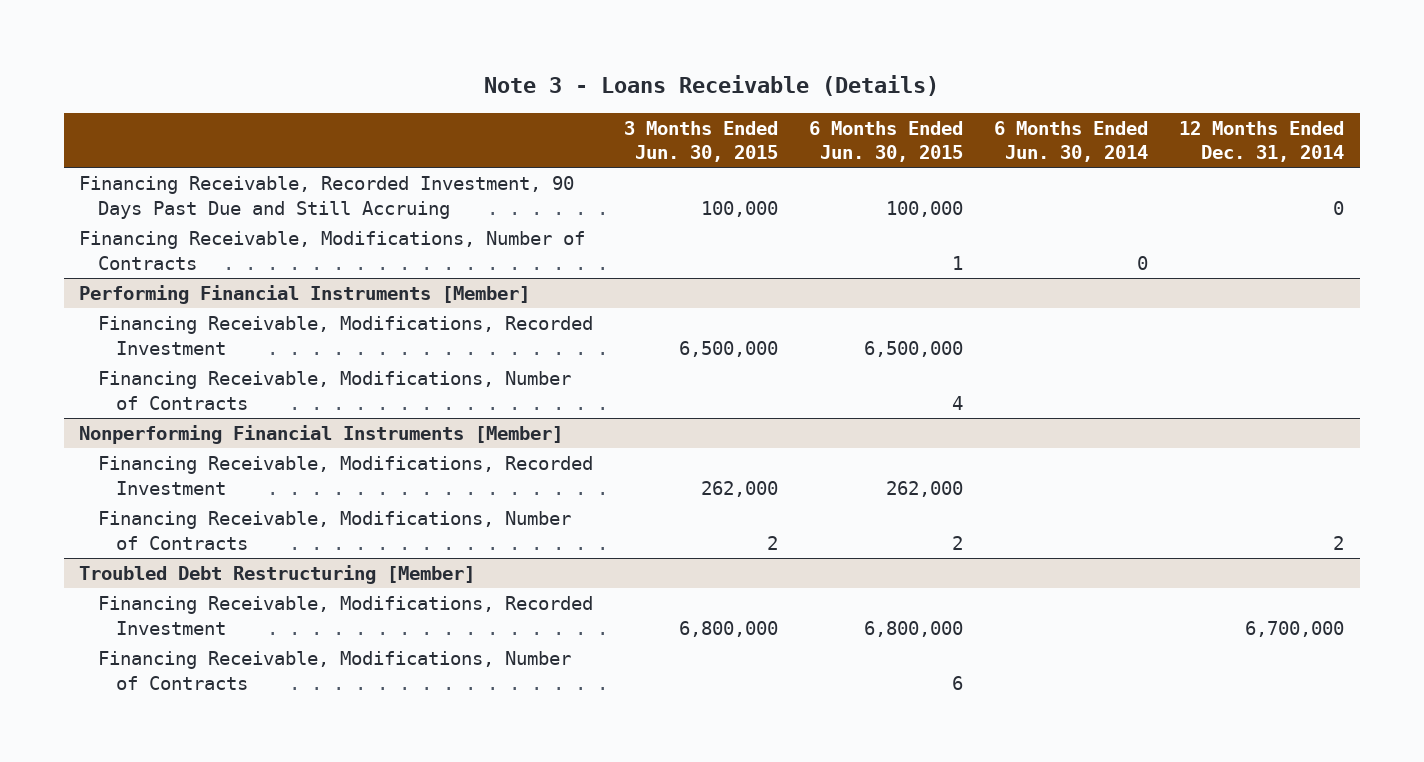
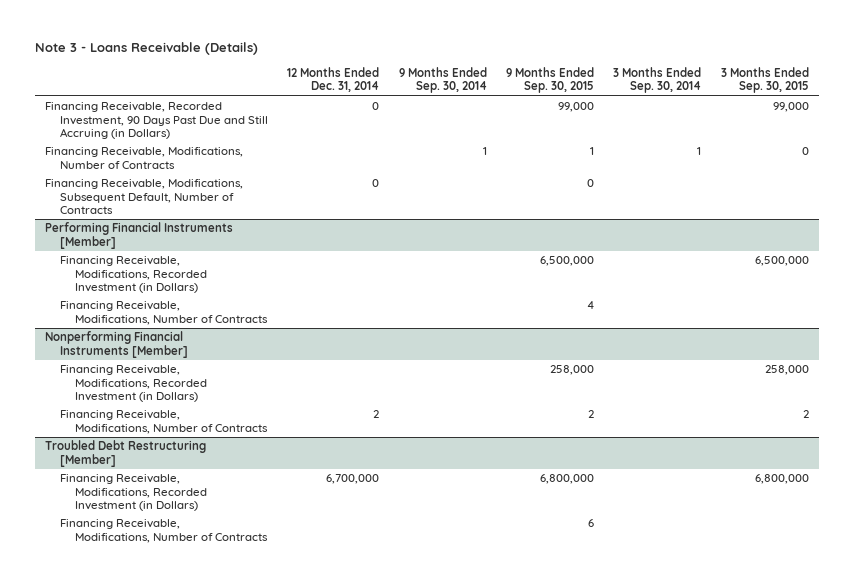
- | 3 Months Ended Jun. 30, 2015 | 6 Months Ended Jun. 30, 2015 | 6 Months Ended Jun. 30, 2014 | 12 Months Ended Dec. 31, 2014
+ | 12 Months Ended Dec. 31, 2014 | 9 Months Ended Sep. 30, 2014 | 9 Months Ended Sep. 30, 2015 | 3 Months Ended Sep. 30, 2014 | 3 Months Ended Sep. 30, 2015
- Financing Receivable, Recorded Investment, 90 Days Past Due and Still Accruing | 100,000 | 100,000 | | 0
+ Financing Receivable, Recorded Investment, 90 Days Past Due and Still Accruing (in Dollars) | 0 | | 99,000 | | 99,000
+ Financing Receivable, Modifications, Subsequent Default, Number of Contracts | 0 | | 0 | |
@ Performing Financial Instruments [Member]
- Financing Receivable, Modifications, Recorded Investment | 6,500,000 | 6,500,000 | |
+ Financing Receivable, Modifications, Recorded Investment (in Dollars) | | | 6,500,000 | | 6,500,000
@ Nonperforming Financial Instruments [Member]
- Financing Receivable, Modifications, Recorded Investment | 262,000 | 262,000 | |
+ Financing Receivable, Modifications, Recorded Investment (in Dollars) | | | 258,000 | | 258,000
@ Troubled Debt Restructuring [Member]
- Financing Receivable, Modifications, Recorded Investment | 6,800,000 | 6,800,000 | | 6,700,000
+ Financing Receivable, Modifications, Recorded Investment (in Dollars) | 6,700,000 | | 6,800,000 | | 6,800,000

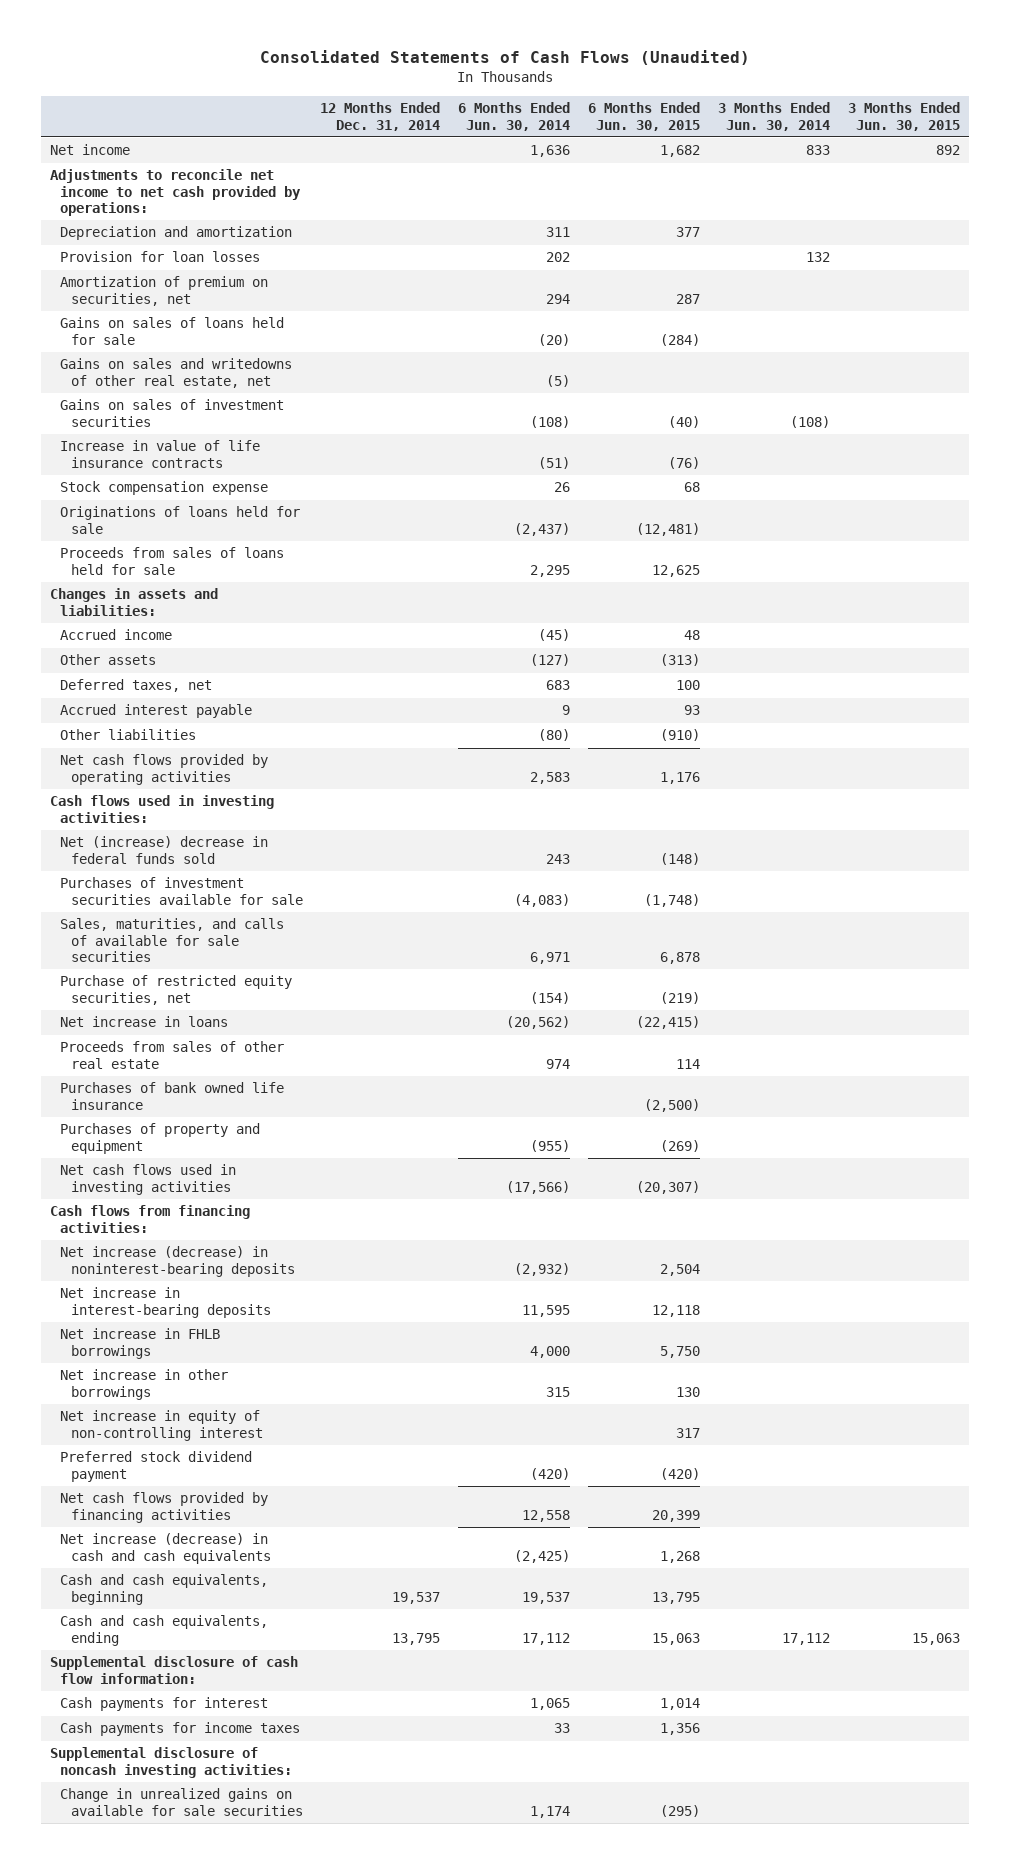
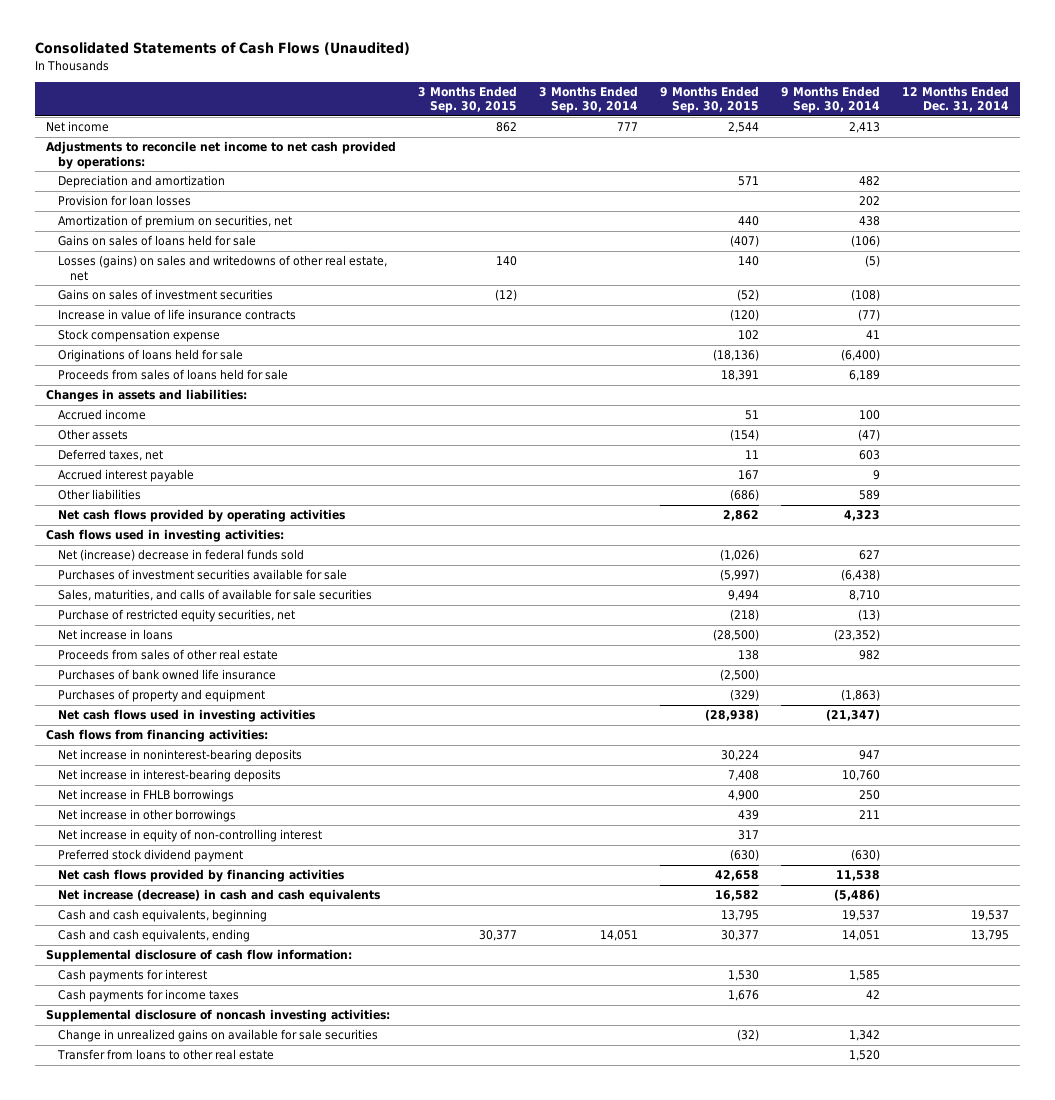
- | 12 Months Ended Dec. 31, 2014 | 6 Months Ended Jun. 30, 2014 | 6 Months Ended Jun. 30, 2015 | 3 Months Ended Jun. 30, 2014 | 3 Months Ended Jun. 30, 2015
+ | 3 Months Ended Sep. 30, 2015 | 3 Months Ended Sep. 30, 2014 | 9 Months Ended Sep. 30, 2015 | 9 Months Ended Sep. 30, 2014 | 12 Months Ended Dec. 31, 2014
- Gains on sales and writedowns of other real estate, net | | (5) | | |
+ Losses (gains) on sales and writedowns of other real estate, net | 140 | | 140 | (5) |
- Net increase (decrease) in noninterest-bearing deposits | | (2,932) | 2,504 | |
+ Net increase in noninterest-bearing deposits | | | 30,224 | 947 |
+ Transfer from loans to other real estate | | | | 1,520 |

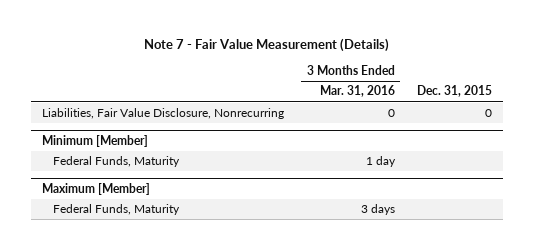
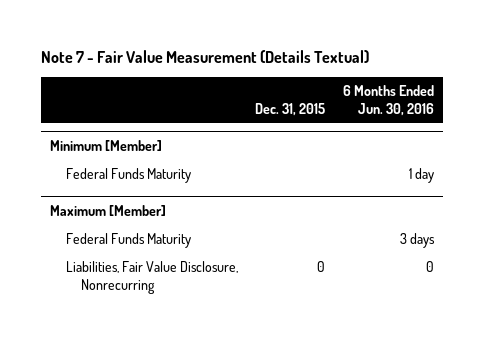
- Note 7 - Fair Value Measurement (Details)
+ Note 7 - Fair Value Measurement (Details Textual)
- | 3 Months Ended Mar. 31, 2016 | Dec. 31, 2015
+ | Dec. 31, 2015 | 6 Months Ended Jun. 30, 2016
- Liabilities, Fair Value Disclosure, Nonrecurring | 0 | 0
@ Minimum [Member]
- Federal Funds, Maturity | 1 day |
+ Federal Funds Maturity | | 1 day
@ Maximum [Member]
- Federal Funds, Maturity | 3 days |
+ Federal Funds Maturity | | 3 days
+ Liabilities, Fair Value Disclosure, Nonrecurring | 0 | 0

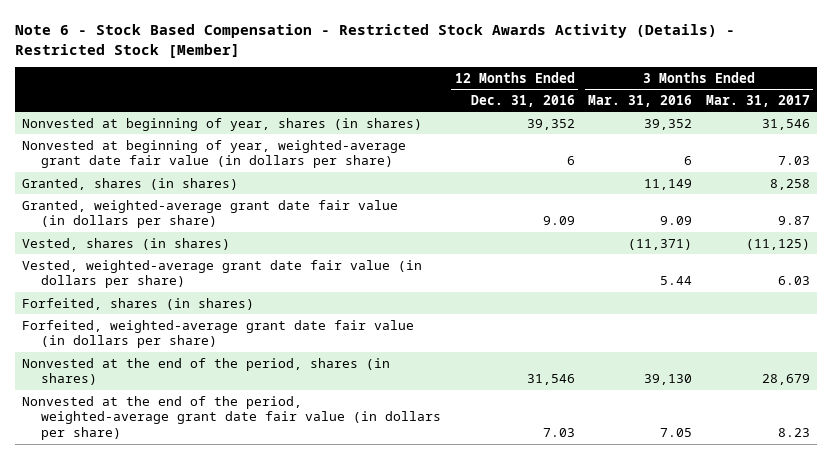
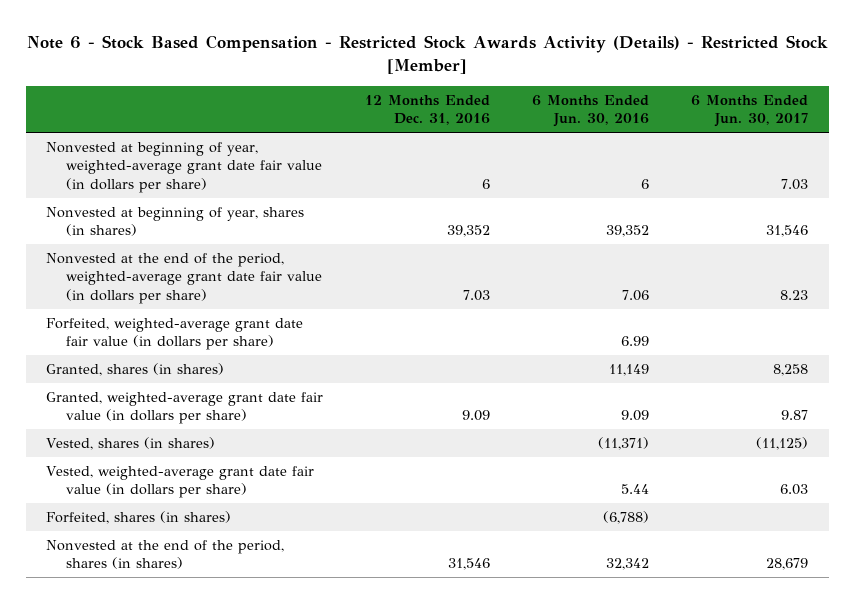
- | 12 Months Ended Dec. 31, 2016 | 3 Months Ended Mar. 31, 2016 | 3 Months Ended Mar. 31, 2017
+ | 12 Months Ended Dec. 31, 2016 | 6 Months Ended Jun. 30, 2016 | 6 Months Ended Jun. 30, 2017
moved down: Nonvested at beginning of year, shares (in shares) | 39,352 | 39,352 | 31,546
moved up: Nonvested at the end of the period, weighted-average grant date fair value (in dollars per share) | 7.03 | 7.06 | 8.23
moved up: Forfeited, weighted-average grant date fair value (in dollars per share) | | 6.99 |

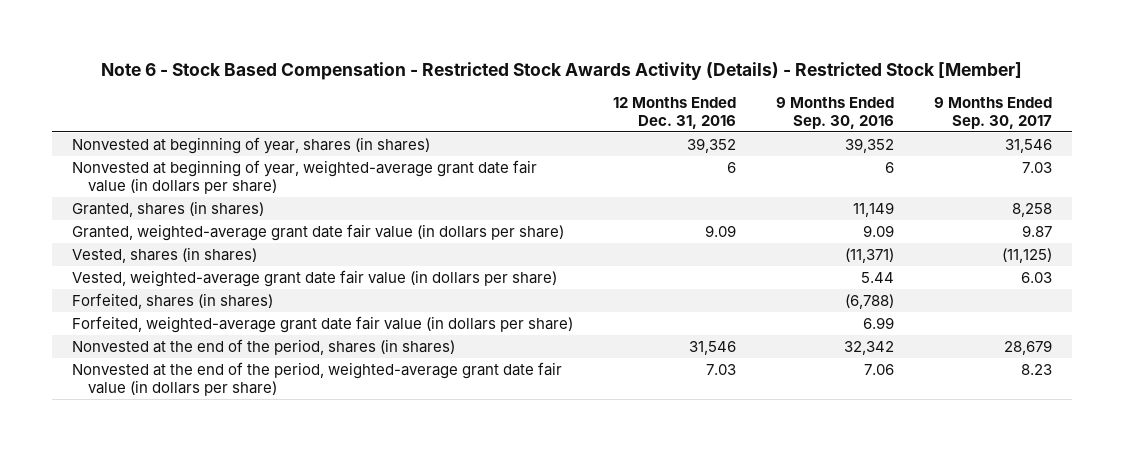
- | 12 Months Ended Dec. 31, 2016 | 6 Months Ended Jun. 30, 2016 | 6 Months Ended Jun. 30, 2017
+ | 12 Months Ended Dec. 31, 2016 | 9 Months Ended Sep. 30, 2016 | 9 Months Ended Sep. 30, 2017
moved down: Nonvested at beginning of year, weighted-average grant date fair value (in dollars per share) | 6 | 6 | 7.03
moved down: Forfeited, weighted-average grant date fair value (in dollars per share) | | 6.99 |
moved down: Nonvested at the end of the period, weighted-average grant date fair value (in dollars per share) | 7.03 | 7.06 | 8.23

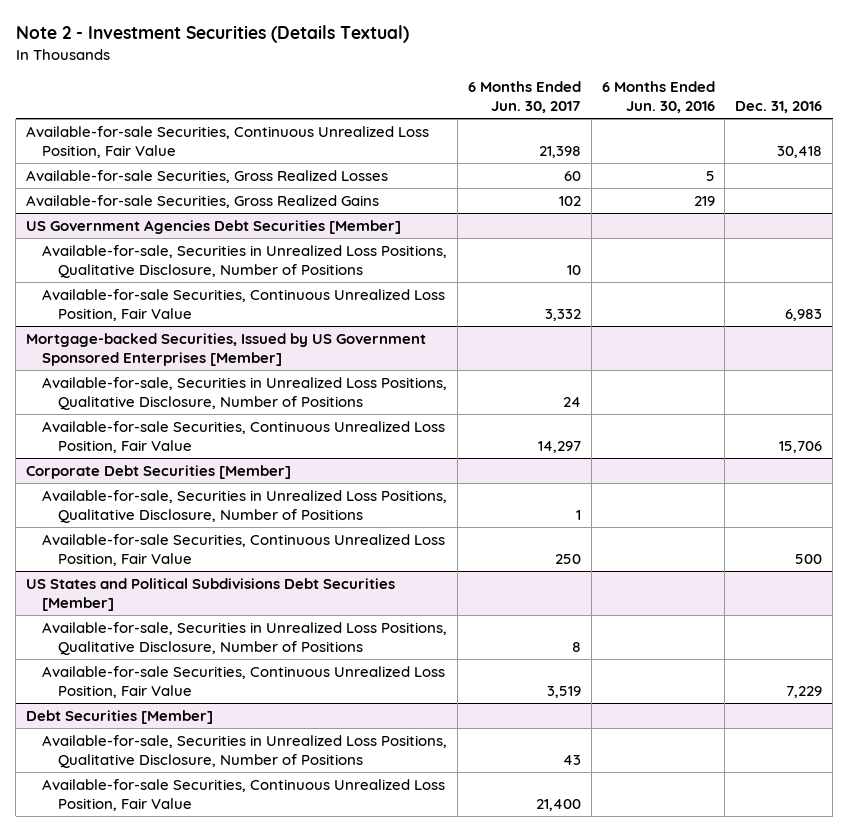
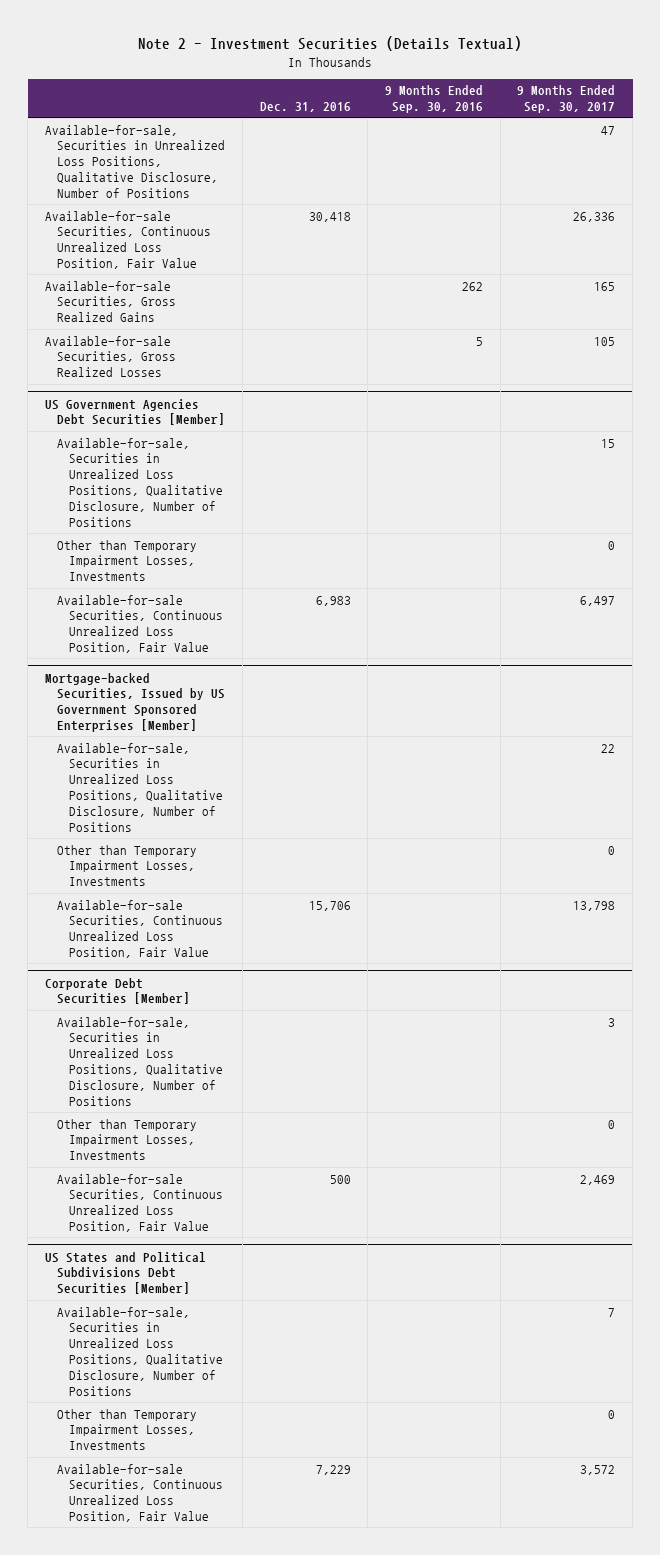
- | 6 Months Ended Jun. 30, 2017 | 6 Months Ended Jun. 30, 2016 | Dec. 31, 2016
+ | Dec. 31, 2016 | 9 Months Ended Sep. 30, 2016 | 9 Months Ended Sep. 30, 2017
+ Available-for-sale, Securities in Unrealized Loss Positions, Qualitative Disclosure, Number of Positions | | | 47
moved down: Available-for-sale Securities, Gross Realized Losses | | 5 | 105
@ US Government Agencies Debt Securities [Member]
+ Other than Temporary Impairment Losses, Investments | | | 0
@ Mortgage-backed Securities, Issued by US Government Sponsored Enterprises [Member]
+ Other than Temporary Impairment Losses, Investments | | | 0
@ Corporate Debt Securities [Member]
+ Other than Temporary Impairment Losses, Investments | | | 0
@ US States and Political Subdivisions Debt Securities [Member]
+ Other than Temporary Impairment Losses, Investments | | | 0
- Debt Securities [Member]
- Available-for-sale, Securities in Unrealized Loss Positions, Qualitative Disclosure, Number of Positions | 43 | |
- Available-for-sale Securities, Continuous Unrealized Loss Position, Fair Value | 21,400 | |

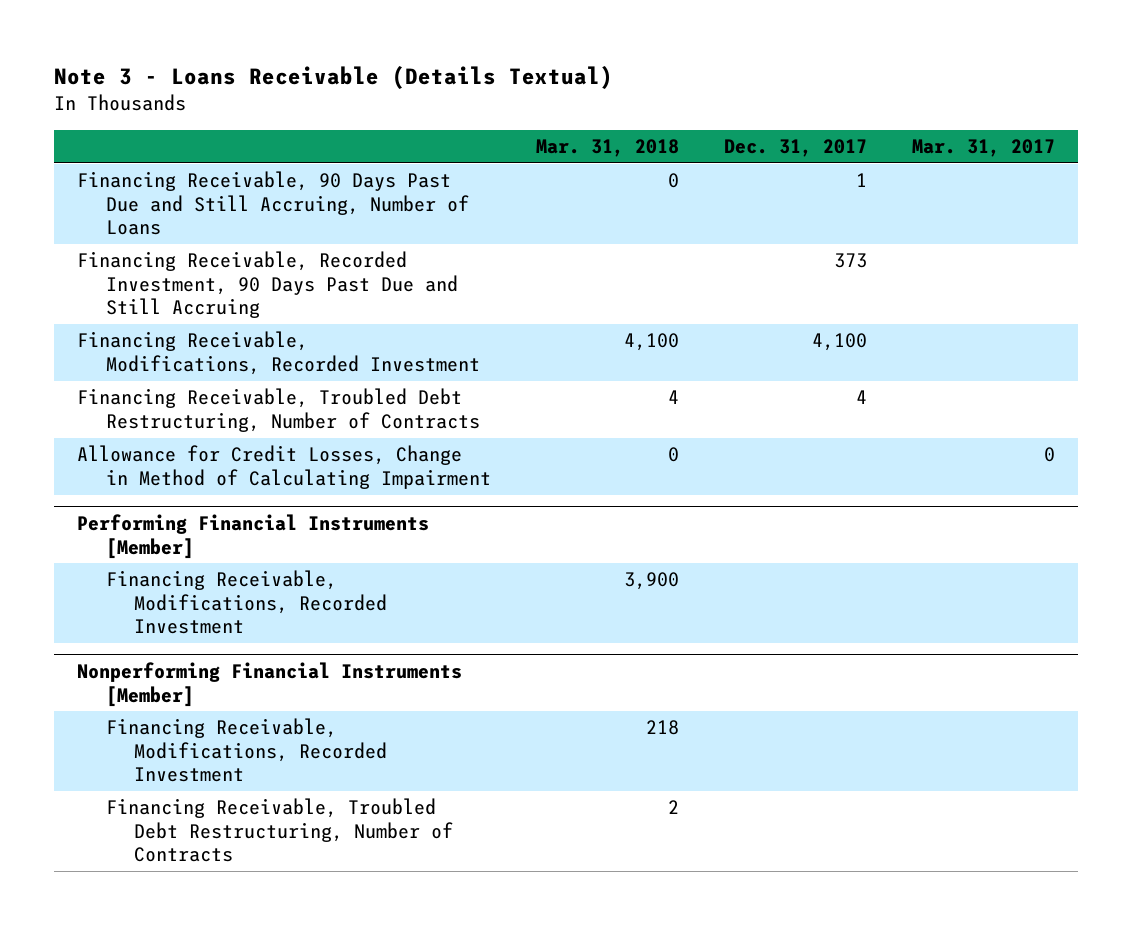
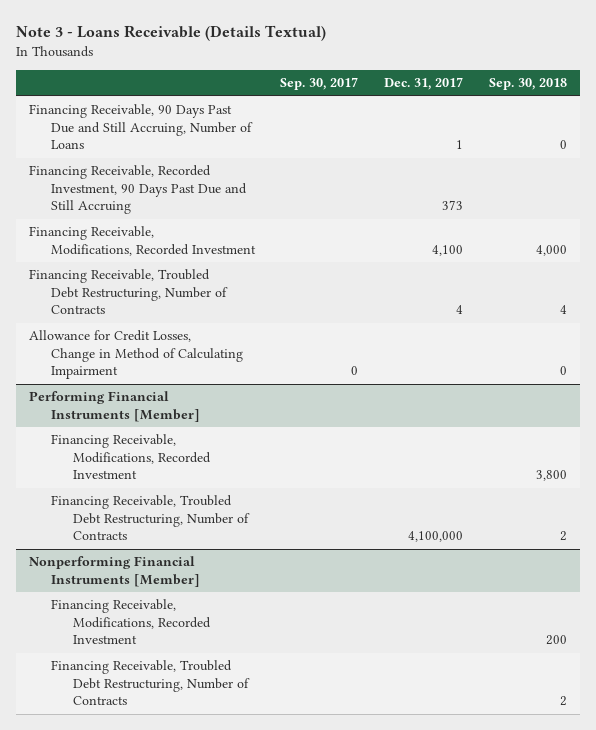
- | Mar. 31, 2018 | Dec. 31, 2017 | Mar. 31, 2017
+ | Sep. 30, 2017 | Dec. 31, 2017 | Sep. 30, 2018
@ Performing Financial Instruments [Member]
+ Financing Receivable, Troubled Debt Restructuring, Number of Contracts | | 4,100,000 | 2

